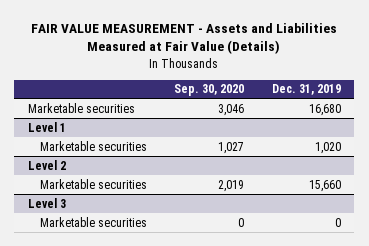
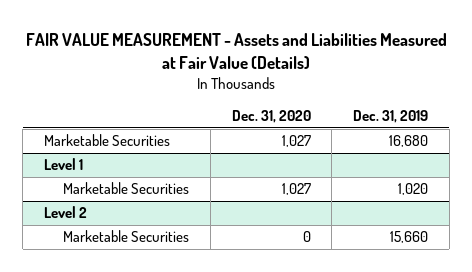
- | Sep. 30, 2020 | Dec. 31, 2019
+ | Dec. 31, 2020 | Dec. 31, 2019
- Marketable securities | 3,046 | 16,680
+ Marketable Securities | 1,027 | 16,680
@ Level 1
- Marketable securities | 1,027 | 1,020
+ Marketable Securities | 1,027 | 1,020
@ Level 2
- Marketable securities | 2,019 | 15,660
- Level 3
- Marketable securities | 0 | 0
@ Level 2
+ Marketable Securities | 0 | 15,660

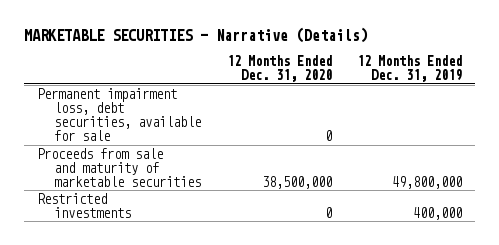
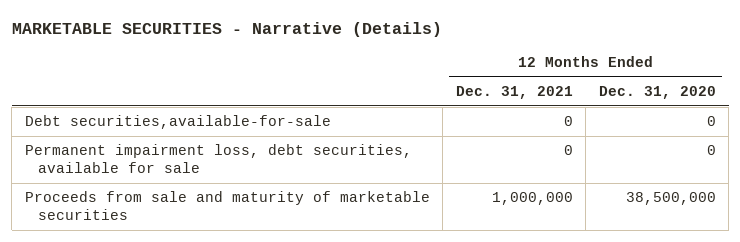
- | 12 Months Ended Dec. 31, 2020 | 12 Months Ended Dec. 31, 2019
+ | 12 Months Ended Dec. 31, 2021 | 12 Months Ended Dec. 31, 2020
+ Debt securities,available-for-sale | 0 | 0
- Restricted investments | 0 | 400,000

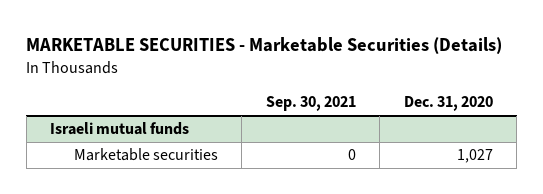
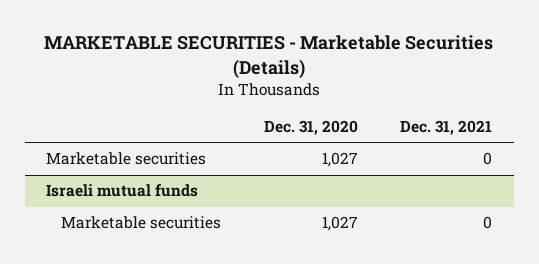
- | Sep. 30, 2021 | Dec. 31, 2020
+ | Dec. 31, 2020 | Dec. 31, 2021
+ Marketable securities | 1,027 | 0

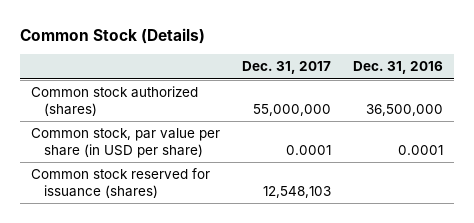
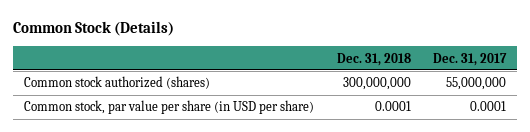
- | Dec. 31, 2017 | Dec. 31, 2016
+ | Dec. 31, 2018 | Dec. 31, 2017
- Common stock reserved for issuance (shares) | 12,548,103 |

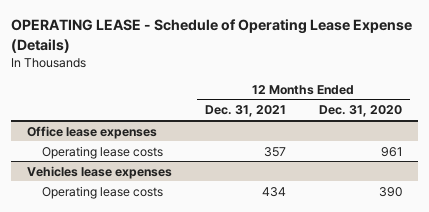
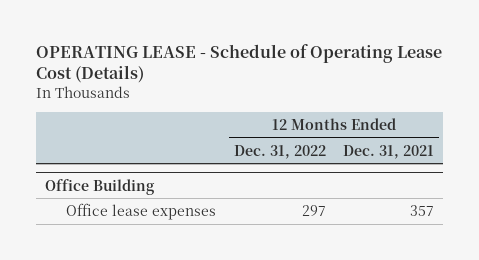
- OPERATING LEASE - Schedule of Operating Lease Expense (Details)
+ OPERATING LEASE - Schedule of Operating Lease Cost (Details)
- | 12 Months Ended Dec. 31, 2021 | 12 Months Ended Dec. 31, 2020
+ | 12 Months Ended Dec. 31, 2022 | 12 Months Ended Dec. 31, 2021
- Office lease expenses
- Operating lease costs | 357 | 961
- Vehicles lease expenses
- Operating lease costs | 434 | 390
+ Office Building
+ Office lease expenses | 297 | 357

